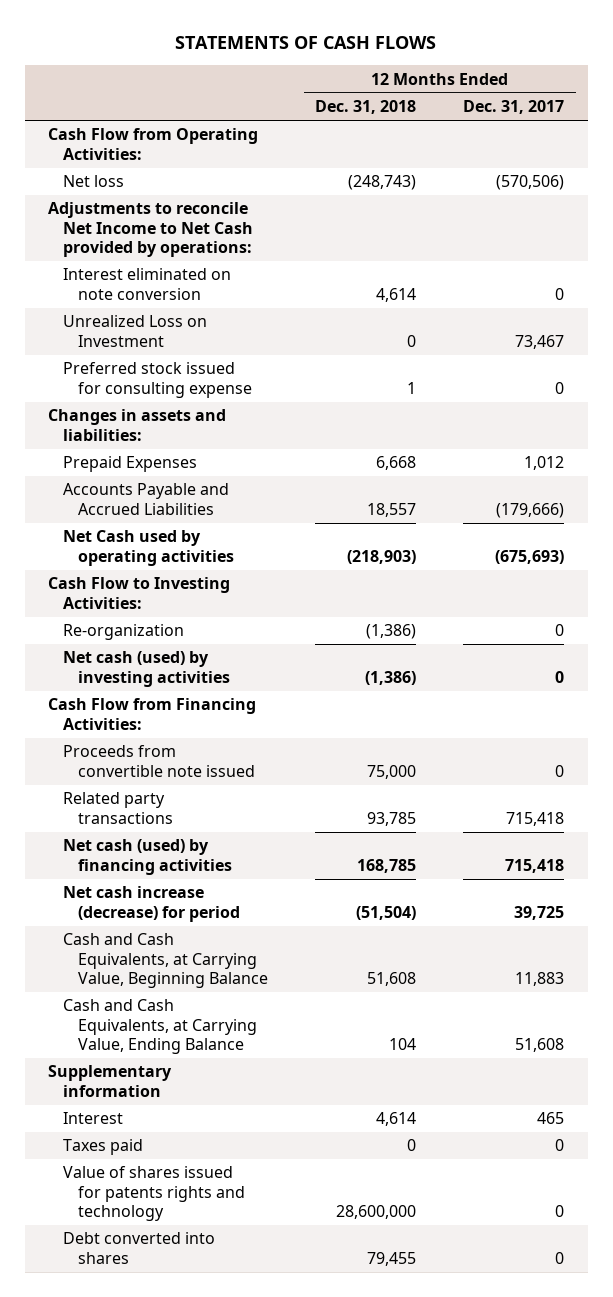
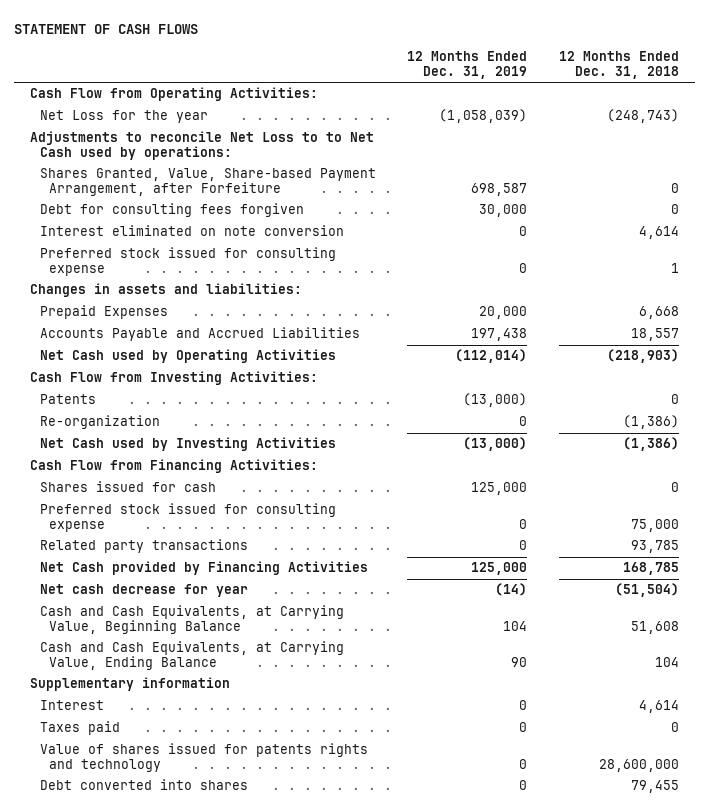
- STATEMENTS OF CASH FLOWS
+ STATEMENT OF CASH FLOWS
- | 12 Months Ended Dec. 31, 2018 | 12 Months Ended Dec. 31, 2017
+ | 12 Months Ended Dec. 31, 2019 | 12 Months Ended Dec. 31, 2018
- Net loss | (248,743) | (570,506)
- Adjustments to reconcile Net Income to Net Cash provided by operations:
+ Net Loss for the year | (1,058,039) | (248,743)
+ Adjustments to reconcile Net Loss to to Net Cash used by operations:
+ Shares Granted, Value, Share-based Payment Arrangement, after Forfeiture | 698,587 | 0
+ Debt for consulting fees forgiven | 30,000 | 0
- Unrealized Loss on Investment | 0 | 73,467
- Net Cash used by operating activities | (218,903) | (675,693)
- Cash Flow to Investing Activities:
+ Net Cash used by Operating Activities | (112,014) | (218,903)
+ Cash Flow from Investing Activities:
+ Patents | (13,000) | 0
- Net cash (used) by investing activities | (1,386) | 0
+ Net Cash used by Investing Activities | (13,000) | (1,386)
- Proceeds from convertible note issued | 75,000 | 0
+ Shares issued for cash | 125,000 | 0
+ Preferred stock issued for consulting expense | 0 | 75,000
- Net cash (used) by financing activities | 168,785 | 715,418
- Net cash increase (decrease) for period | (51,504) | 39,725
+ Net Cash provided by Financing Activities | 125,000 | 168,785
+ Net cash decrease for year | (14) | (51,504)

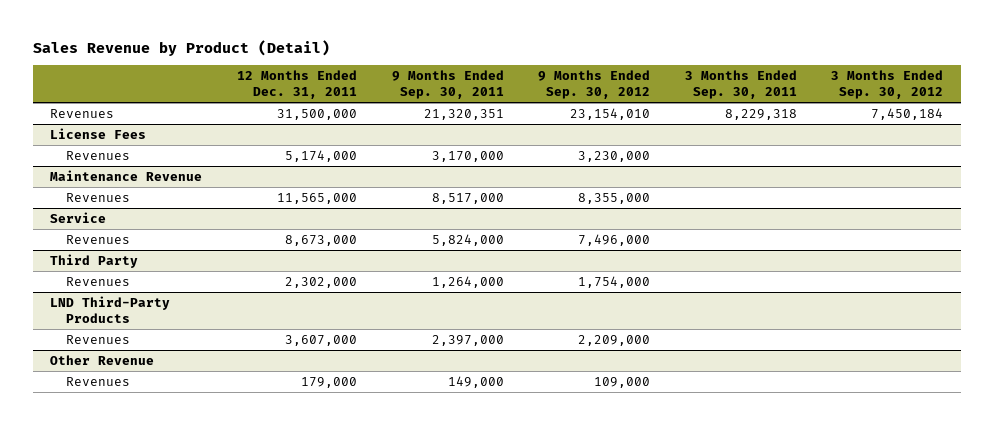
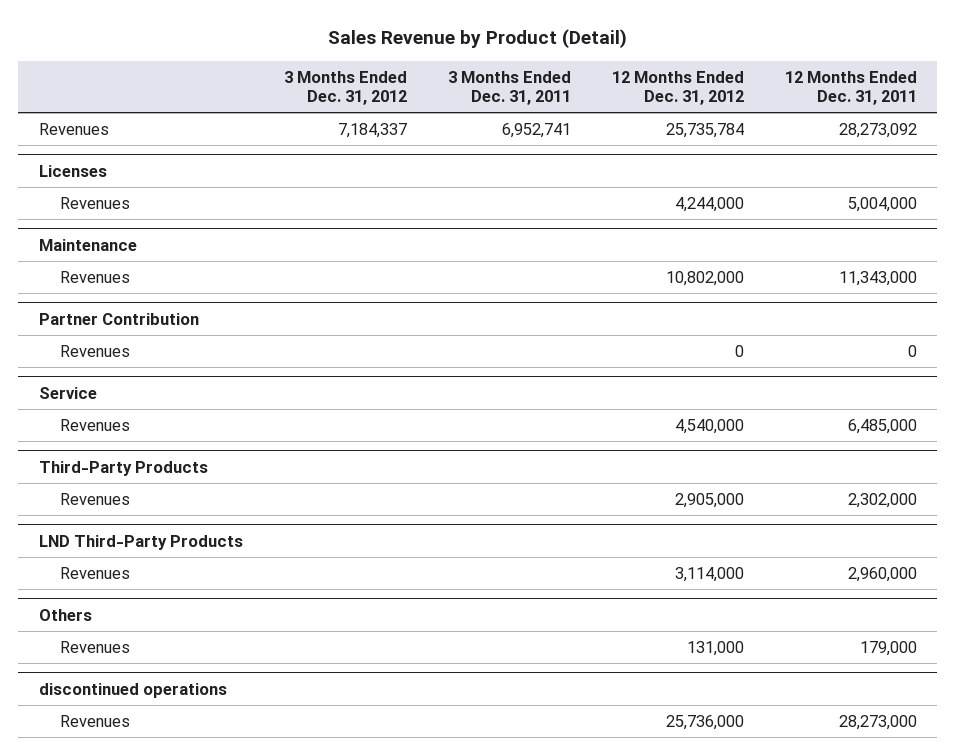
- | 12 Months Ended Dec. 31, 2011 | 9 Months Ended Sep. 30, 2011 | 9 Months Ended Sep. 30, 2012 | 3 Months Ended Sep. 30, 2011 | 3 Months Ended Sep. 30, 2012
+ | 3 Months Ended Dec. 31, 2012 | 3 Months Ended Dec. 31, 2011 | 12 Months Ended Dec. 31, 2012 | 12 Months Ended Dec. 31, 2011
- Revenues | 31,500,000 | 21,320,351 | 23,154,010 | 8,229,318 | 7,450,184
- License Fees
- Revenues | 5,174,000 | 3,170,000 | 3,230,000 | |
- Maintenance Revenue
- Revenues | 11,565,000 | 8,517,000 | 8,355,000 | |
+ Revenues | 7,184,337 | 6,952,741 | 25,735,784 | 28,273,092
+ Licenses
+ Revenues | | | 4,244,000 | 5,004,000
+ Maintenance
+ Revenues | | | 10,802,000 | 11,343,000
+ Partner Contribution
+ Revenues | | | 0 | 0
@ Service
- Revenues | 8,673,000 | 5,824,000 | 7,496,000 | |
- Third Party
@ Service
+ Revenues | | | 4,540,000 | 6,485,000
+ Third-Party Products
@ LND Third-Party Products
- Revenues | 3,607,000 | 2,397,000 | 2,209,000 | |
- Other Revenue
@ LND Third-Party Products
+ Revenues | | | 3,114,000 | 2,960,000
+ Others
+ discontinued operations
+ Revenues | | | 25,736,000 | 28,273,000

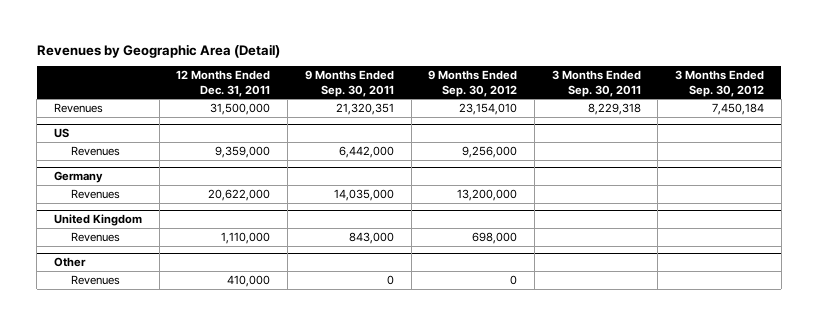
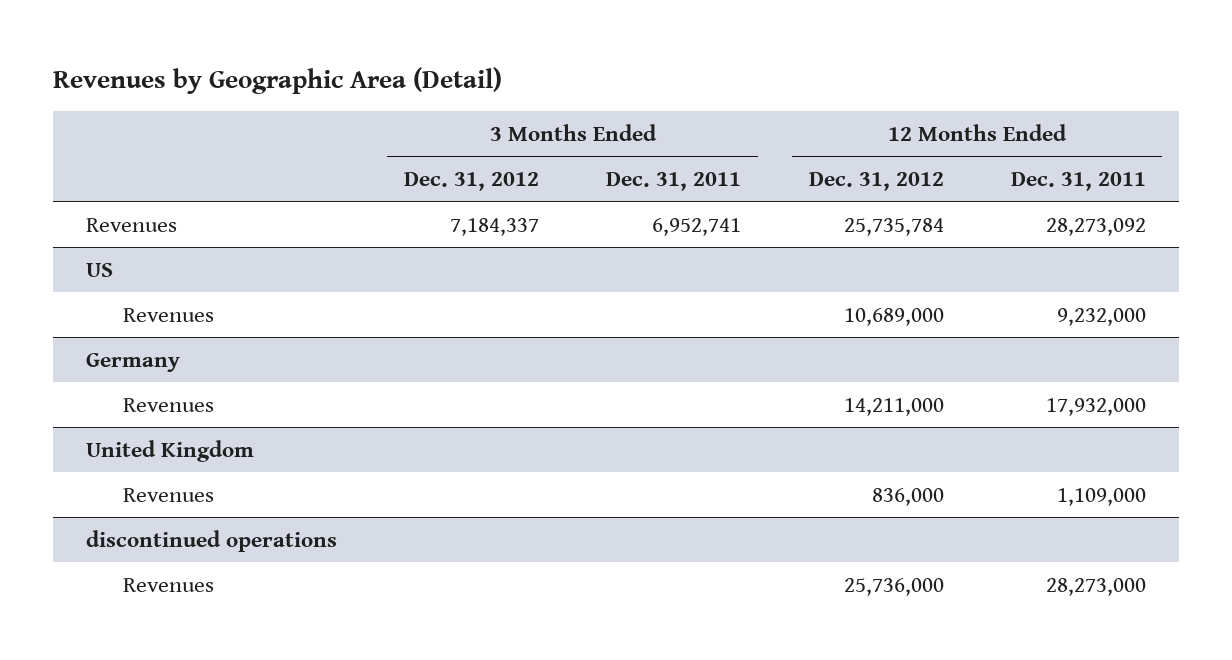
- | 12 Months Ended Dec. 31, 2011 | 9 Months Ended Sep. 30, 2011 | 9 Months Ended Sep. 30, 2012 | 3 Months Ended Sep. 30, 2011 | 3 Months Ended Sep. 30, 2012
+ | 3 Months Ended Dec. 31, 2012 | 3 Months Ended Dec. 31, 2011 | 12 Months Ended Dec. 31, 2012 | 12 Months Ended Dec. 31, 2011
- Revenues | 31,500,000 | 21,320,351 | 23,154,010 | 8,229,318 | 7,450,184
+ Revenues | 7,184,337 | 6,952,741 | 25,735,784 | 28,273,092
@ US
- Revenues | 9,359,000 | 6,442,000 | 9,256,000 | |
+ Revenues | | | 10,689,000 | 9,232,000
@ Germany
- Revenues | 20,622,000 | 14,035,000 | 13,200,000 | |
+ Revenues | | | 14,211,000 | 17,932,000
@ United Kingdom
- Revenues | 1,110,000 | 843,000 | 698,000 | |
- Other
- Revenues | 410,000 | 0 | 0 | |
@ United Kingdom
+ Revenues | | | 836,000 | 1,109,000
+ discontinued operations
+ Revenues | | | 25,736,000 | 28,273,000

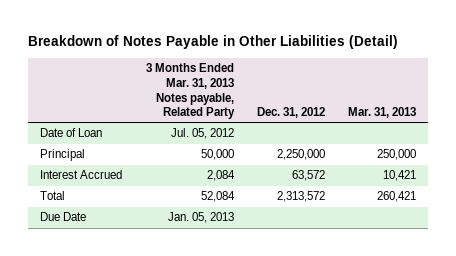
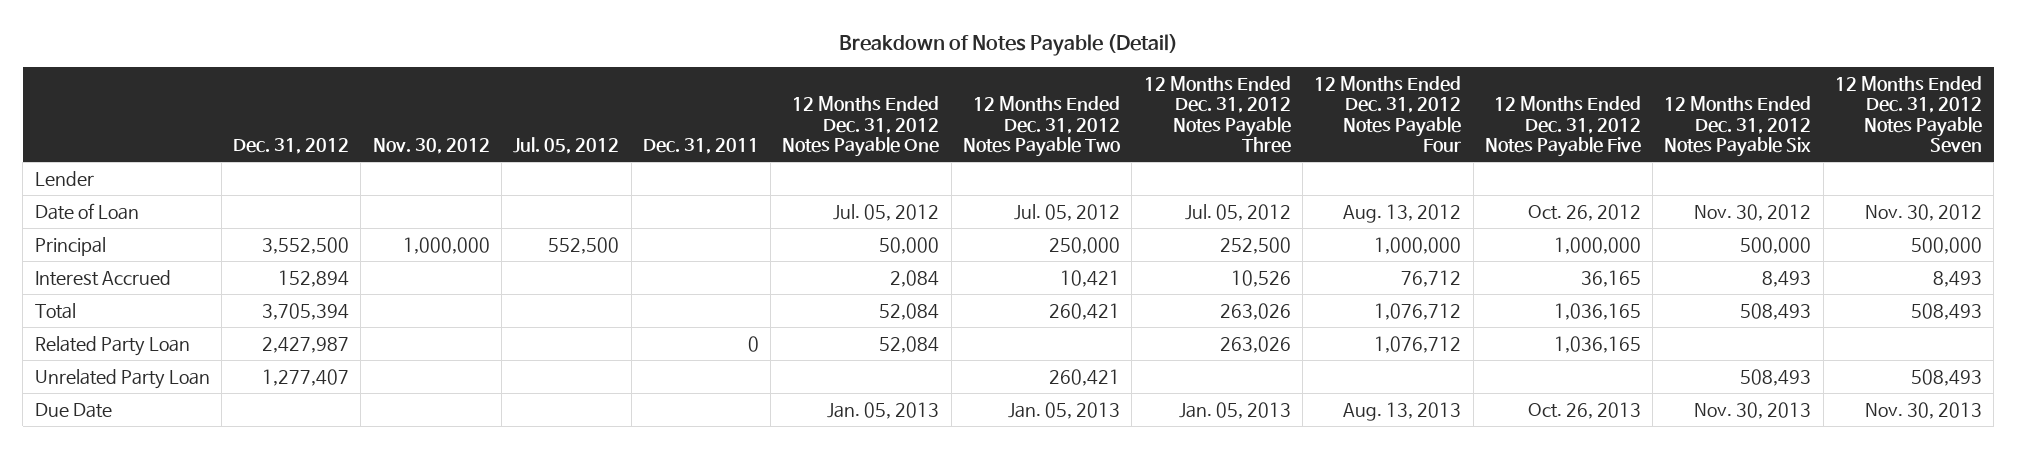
- Breakdown of Notes Payable in Other Liabilities (Detail)
+ Breakdown of Notes Payable (Detail)
- | 3 Months Ended Mar. 31, 2013 Notes payable, Related Party | Dec. 31, 2012 | Mar. 31, 2013
+ | Dec. 31, 2012 | Nov. 30, 2012 | Jul. 05, 2012 | Dec. 31, 2011 | 12 Months Ended Dec. 31, 2012 Notes Payable One | 12 Months Ended Dec. 31, 2012 Notes Payable Two | 12 Months Ended Dec. 31, 2012 Notes Payable Three | 12 Months Ended Dec. 31, 2012 Notes Payable Four | 12 Months Ended Dec. 31, 2012 Notes Payable Five | 12 Months Ended Dec. 31, 2012 Notes Payable Six | 12 Months Ended Dec. 31, 2012 Notes Payable Seven
+ Lender
- Principal | 50,000 | 2,250,000 | 250,000
- Interest Accrued | 2,084 | 63,572 | 10,421
- Total | 52,084 | 2,313,572 | 260,421
+ Principal | 3,552,500 | 1,000,000 | 552,500 | | 50,000 | 250,000 | 252,500 | 1,000,000 | 1,000,000 | 500,000 | 500,000
+ Interest Accrued | 152,894 | | | | 2,084 | 10,421 | 10,526 | 76,712 | 36,165 | 8,493 | 8,493
+ Total | 3,705,394 | | | | 52,084 | 260,421 | 263,026 | 1,076,712 | 1,036,165 | 508,493 | 508,493
+ Related Party Loan | 2,427,987 | | | 0 | 52,084 | | 263,026 | 1,076,712 | 1,036,165 | |
+ Unrelated Party Loan | 1,277,407 | | | | | 260,421 | | | | 508,493 | 508,493

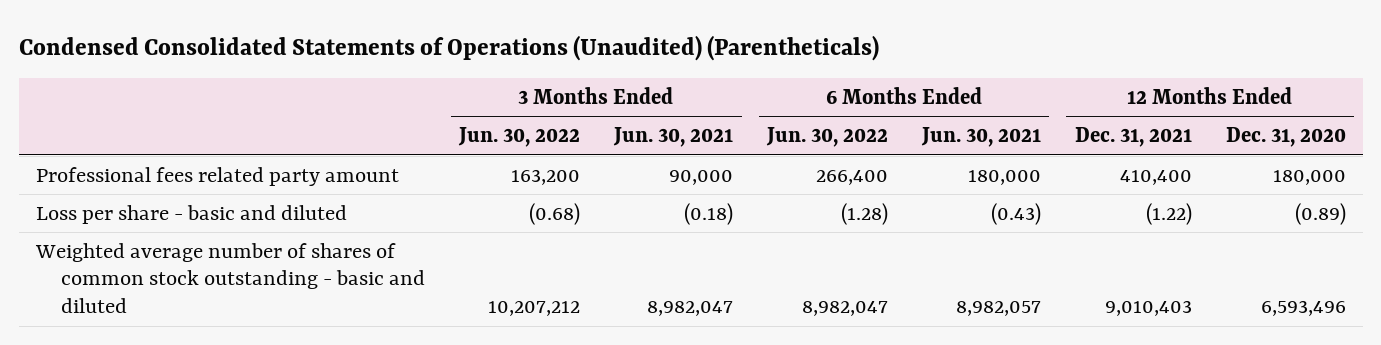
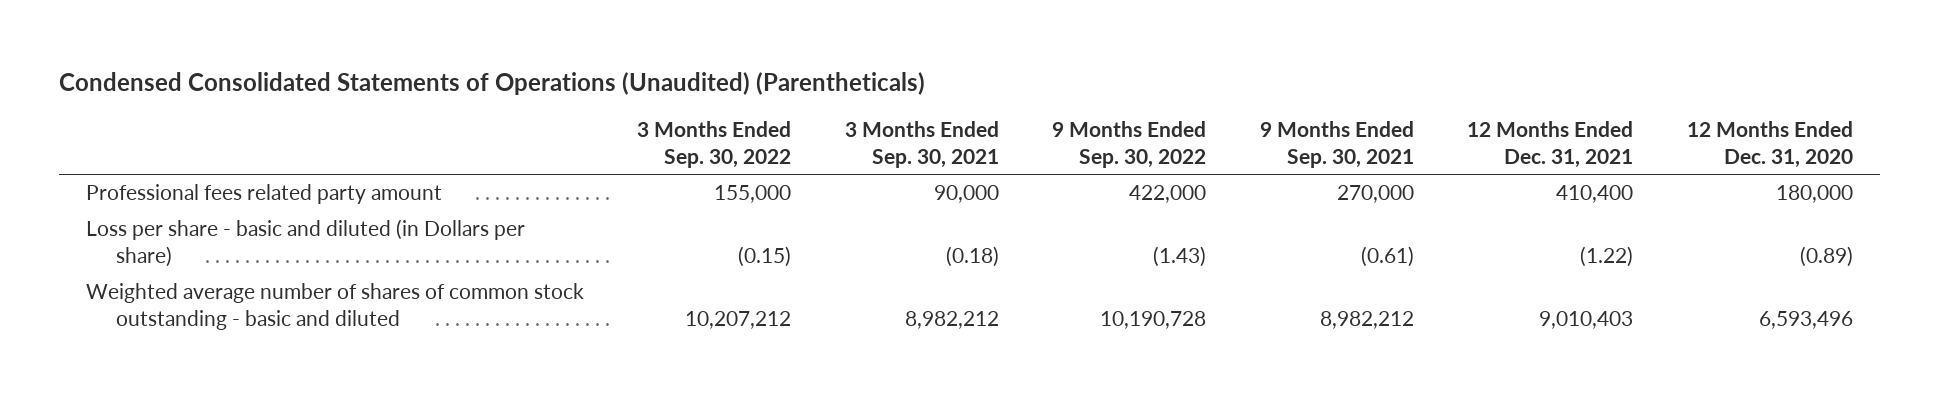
- | 3 Months Ended Jun. 30, 2022 | 3 Months Ended Jun. 30, 2021 | 6 Months Ended Jun. 30, 2022 | 6 Months Ended Jun. 30, 2021 | 12 Months Ended Dec. 31, 2021 | 12 Months Ended Dec. 31, 2020
+ | 3 Months Ended Sep. 30, 2022 | 3 Months Ended Sep. 30, 2021 | 9 Months Ended Sep. 30, 2022 | 9 Months Ended Sep. 30, 2021 | 12 Months Ended Dec. 31, 2021 | 12 Months Ended Dec. 31, 2020
- Loss per share - basic and diluted | (0.68) | (0.18) | (1.28) | (0.43) | (1.22) | (0.89)
+ Loss per share - basic and diluted (in Dollars per share) | (0.15) | (0.18) | (1.43) | (0.61) | (1.22) | (0.89)

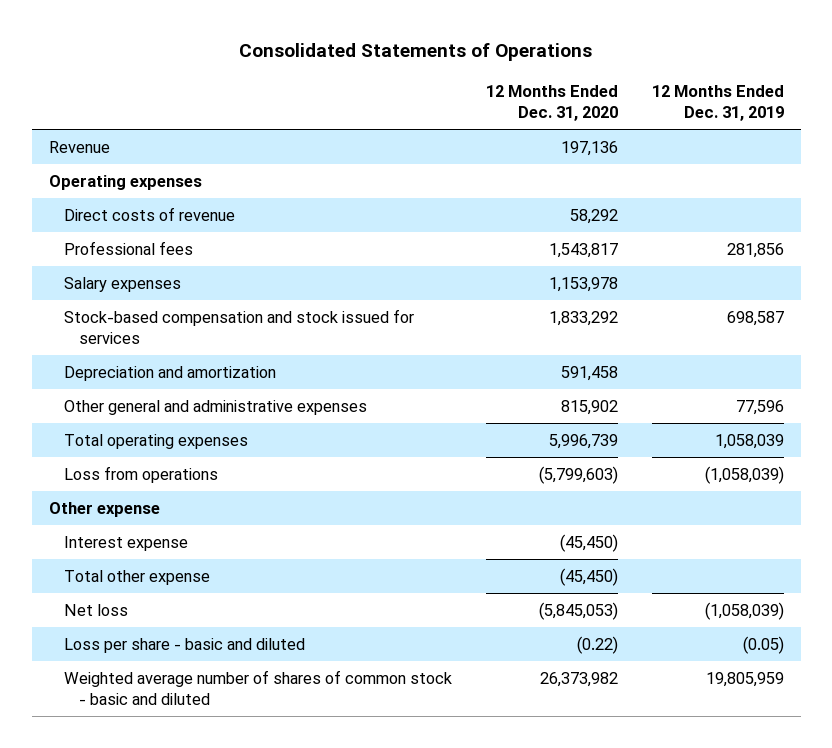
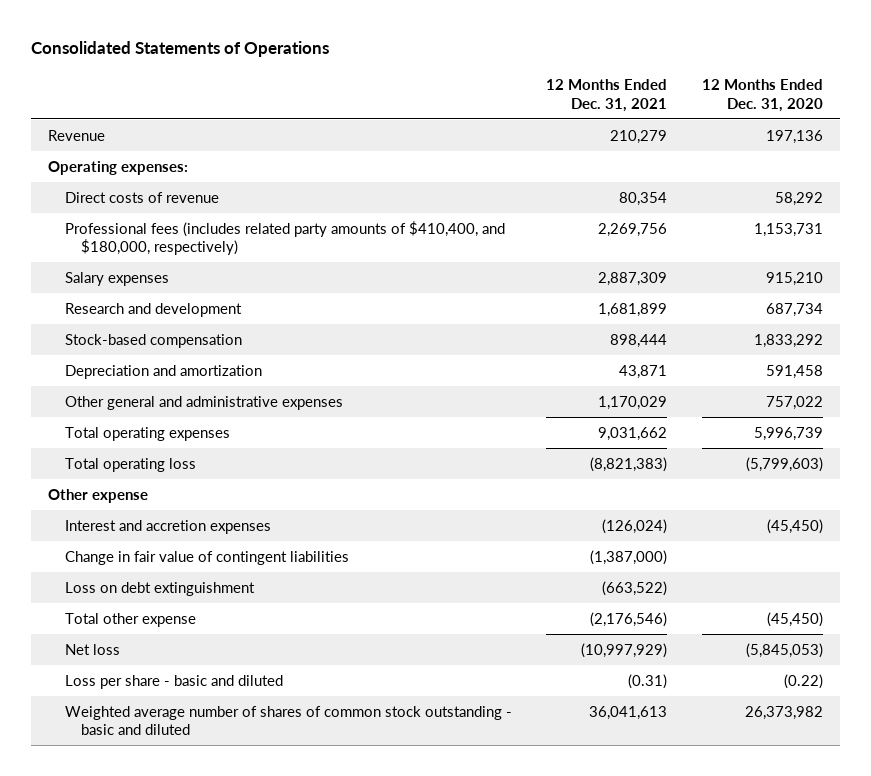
- | 12 Months Ended Dec. 31, 2020 | 12 Months Ended Dec. 31, 2019
+ | 12 Months Ended Dec. 31, 2021 | 12 Months Ended Dec. 31, 2020
- Operating expenses
+ Operating expenses:
- Professional fees | 1,543,817 | 281,856
- Salary expenses | 1,153,978 |
- Stock-based compensation and stock issued for services | 1,833,292 | 698,587
+ Professional fees (includes related party amounts of $410,400, and $180,000, respectively) | 2,269,756 | 1,153,731
+ Salary expenses | 2,887,309 | 915,210
+ Research and development | 1,681,899 | 687,734
+ Stock-based compensation | 898,444 | 1,833,292
- Other general and administrative expenses | 815,902 | 77,596
+ Other general and administrative expenses | 1,170,029 | 757,022
- Loss from operations | (5,799,603) | (1,058,039)
+ Total operating loss | (8,821,383) | (5,799,603)
- Interest expense | (45,450) |
+ Interest and accretion expenses | (126,024) | (45,450)
+ Change in fair value of contingent liabilities | (1,387,000) |
+ Loss on debt extinguishment | (663,522) |
- Weighted average number of shares of common stock - basic and diluted | 26,373,982 | 19,805,959
+ Weighted average number of shares of common stock outstanding - basic and diluted | 36,041,613 | 26,373,982

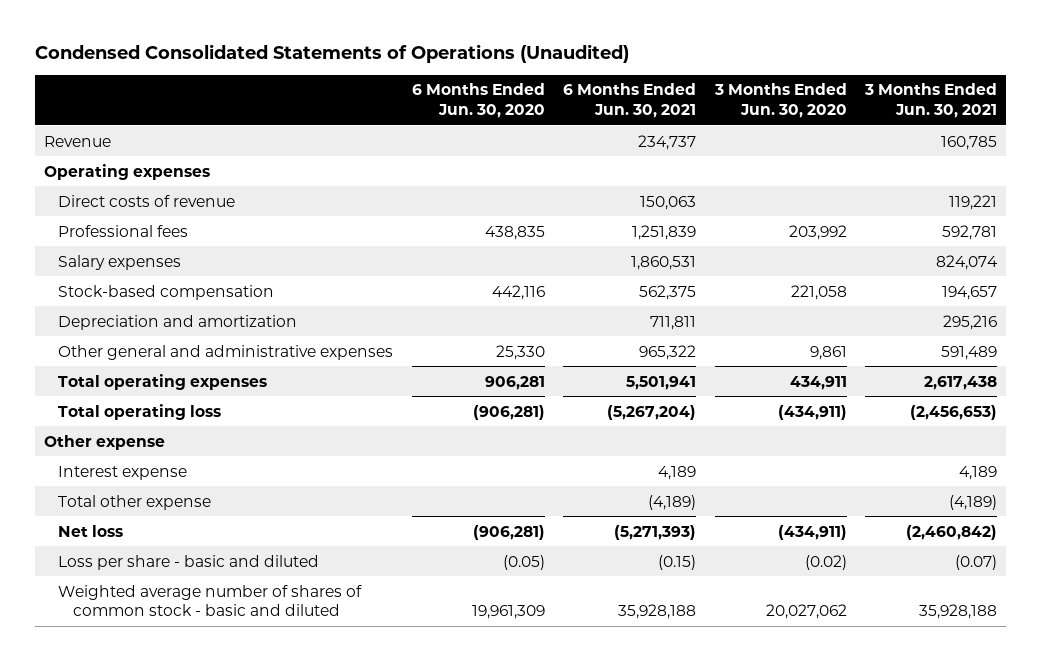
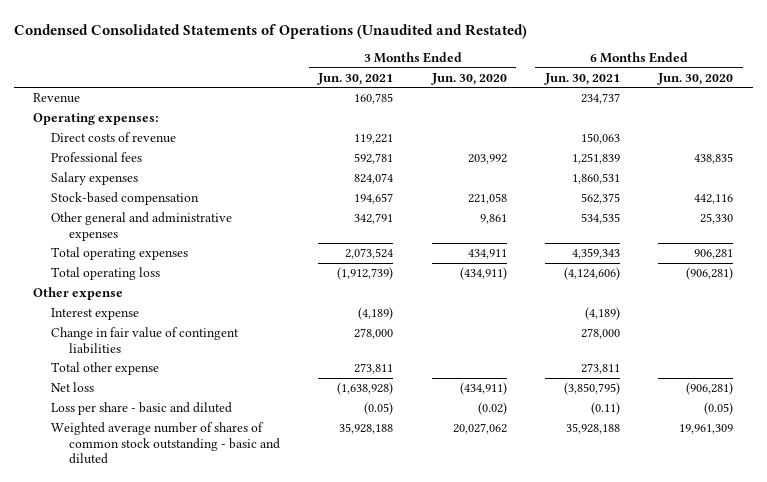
- Condensed Consolidated Statements of Operations (Unaudited)
+ Condensed Consolidated Statements of Operations (Unaudited and Restated)
- | 6 Months Ended Jun. 30, 2020 | 6 Months Ended Jun. 30, 2021 | 3 Months Ended Jun. 30, 2020 | 3 Months Ended Jun. 30, 2021
+ | 3 Months Ended Jun. 30, 2021 | 3 Months Ended Jun. 30, 2020 | 6 Months Ended Jun. 30, 2021 | 6 Months Ended Jun. 30, 2020
- Operating expenses
+ Operating expenses:
- Depreciation and amortization | | 711,811 | | 295,216
- Other general and administrative expenses | 25,330 | 965,322 | 9,861 | 591,489
- Total operating expenses | 906,281 | 5,501,941 | 434,911 | 2,617,438
- Total operating loss | (906,281) | (5,267,204) | (434,911) | (2,456,653)
+ Other general and administrative expenses | 342,791 | 9,861 | 534,535 | 25,330
+ Total operating expenses | 2,073,524 | 434,911 | 4,359,343 | 906,281
+ Total operating loss | (1,912,739) | (434,911) | (4,124,606) | (906,281)
- Interest expense | | 4,189 | | 4,189
- Total other expense | | (4,189) | | (4,189)
- Net loss | (906,281) | (5,271,393) | (434,911) | (2,460,842)
- Loss per share - basic and diluted | (0.05) | (0.15) | (0.02) | (0.07)
- Weighted average number of shares of common stock - basic and diluted | 19,961,309 | 35,928,188 | 20,027,062 | 35,928,188
+ Interest expense | (4,189) | | (4,189) |
+ Change in fair value of contingent liabilities | 278,000 | | 278,000 |
+ Total other expense | 273,811 | | 273,811 |
+ Net loss | (1,638,928) | (434,911) | (3,850,795) | (906,281)
+ Loss per share - basic and diluted | (0.05) | (0.02) | (0.11) | (0.05)
+ Weighted average number of shares of common stock outstanding - basic and diluted | 35,928,188 | 20,027,062 | 35,928,188 | 19,961,309

